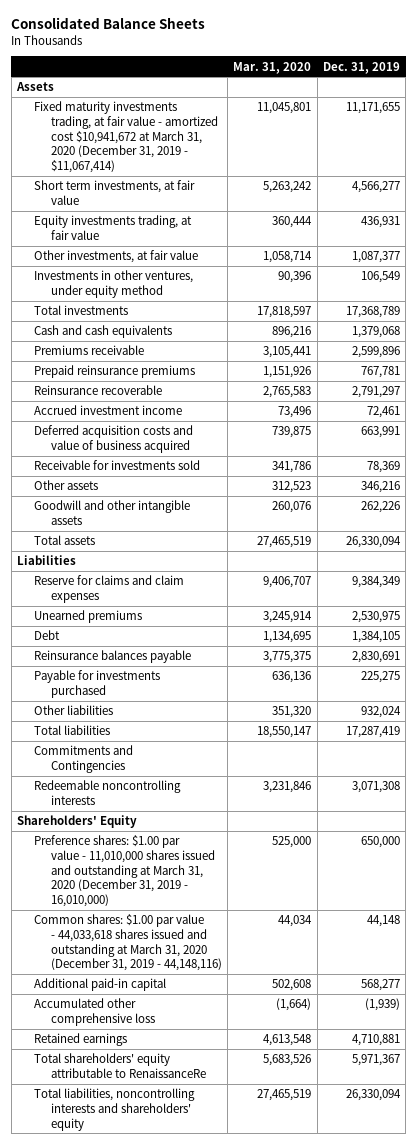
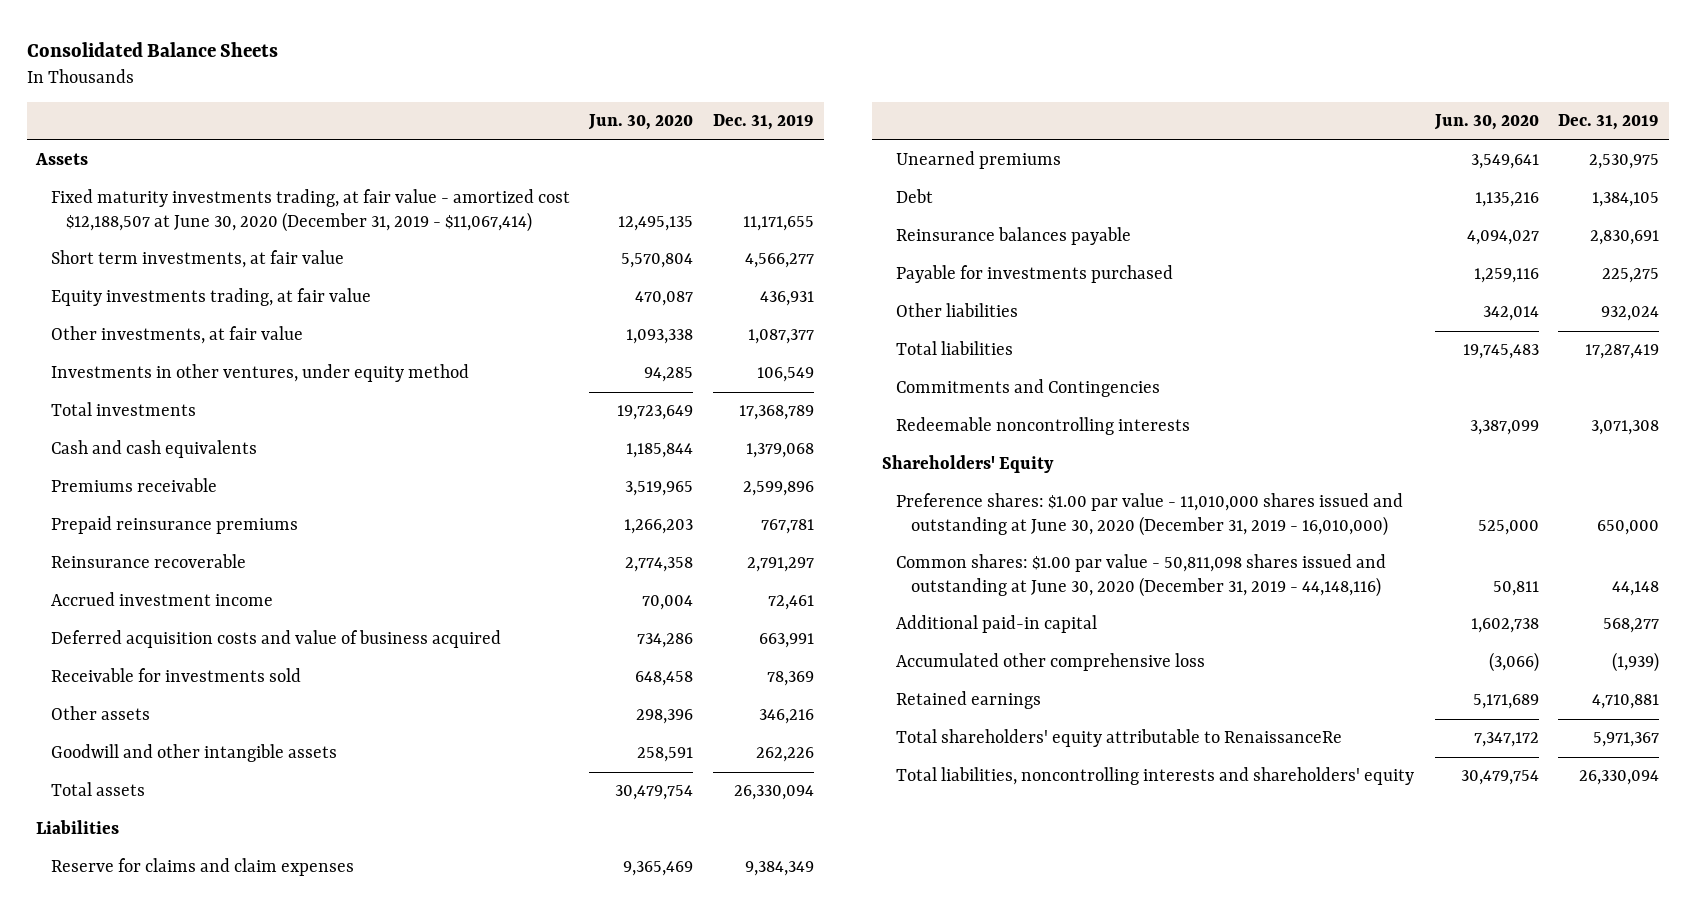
- | Mar. 31, 2020 | Dec. 31, 2019
+ | Jun. 30, 2020 | Dec. 31, 2019
- Fixed maturity investments trading, at fair value - amortized cost $10,941,672 at March 31, 2020 (December 31, 2019 - $11,067,414) | 11,045,801 | 11,171,655
+ Fixed maturity investments trading, at fair value - amortized cost $12,188,507 at June 30, 2020 (December 31, 2019 - $11,067,414) | 12,495,135 | 11,171,655
- Preference shares: $1.00 par value - 11,010,000 shares issued and outstanding at March 31, 2020 (December 31, 2019 - 16,010,000) | 525,000 | 650,000
- Common shares: $1.00 par value - 44,033,618 shares issued and outstanding at March 31, 2020 (December 31, 2019 - 44,148,116) | 44,034 | 44,148
+ Preference shares: $1.00 par value - 11,010,000 shares issued and outstanding at June 30, 2020 (December 31, 2019 - 16,010,000) | 525,000 | 650,000
+ Common shares: $1.00 par value - 50,811,098 shares issued and outstanding at June 30, 2020 (December 31, 2019 - 44,148,116) | 50,811 | 44,148

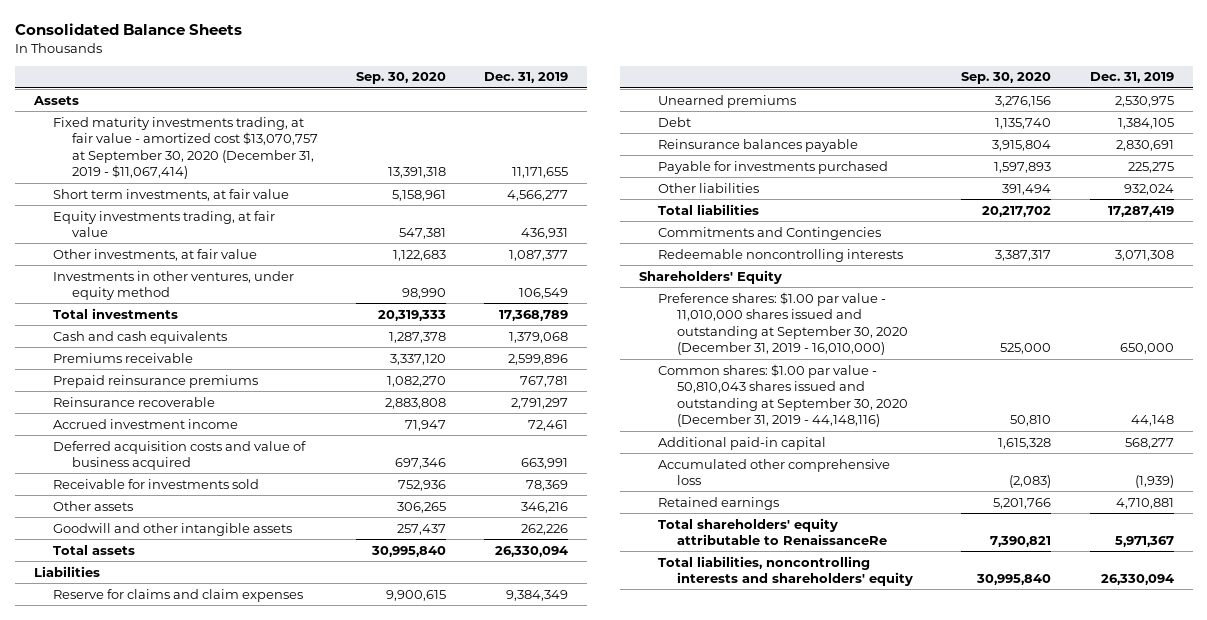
- | Jun. 30, 2020 | Dec. 31, 2019
+ | Sep. 30, 2020 | Dec. 31, 2019
- Fixed maturity investments trading, at fair value - amortized cost $12,188,507 at June 30, 2020 (December 31, 2019 - $11,067,414) | 12,495,135 | 11,171,655
+ Fixed maturity investments trading, at fair value - amortized cost $13,070,757 at September 30, 2020 (December 31, 2019 - $11,067,414) | 13,391,318 | 11,171,655
- Preference shares: $1.00 par value - 11,010,000 shares issued and outstanding at June 30, 2020 (December 31, 2019 - 16,010,000) | 525,000 | 650,000
- Common shares: $1.00 par value - 50,811,098 shares issued and outstanding at June 30, 2020 (December 31, 2019 - 44,148,116) | 50,811 | 44,148
+ Preference shares: $1.00 par value - 11,010,000 shares issued and outstanding at September 30, 2020 (December 31, 2019 - 16,010,000) | 525,000 | 650,000
+ Common shares: $1.00 par value - 50,810,043 shares issued and outstanding at September 30, 2020 (December 31, 2019 - 44,148,116) | 50,810 | 44,148

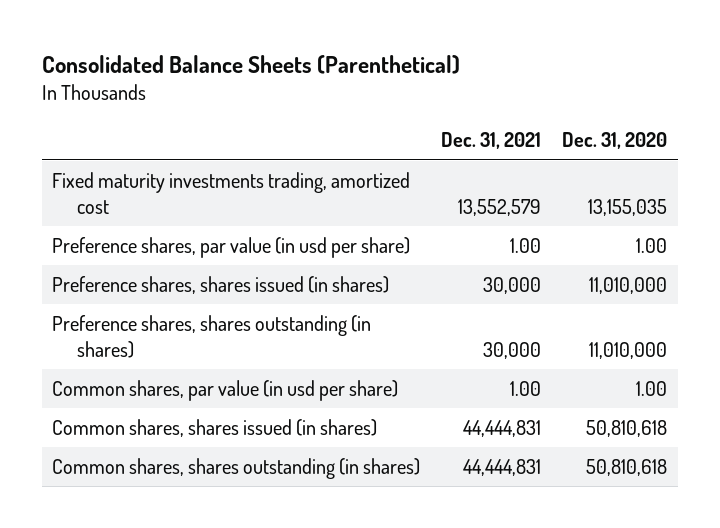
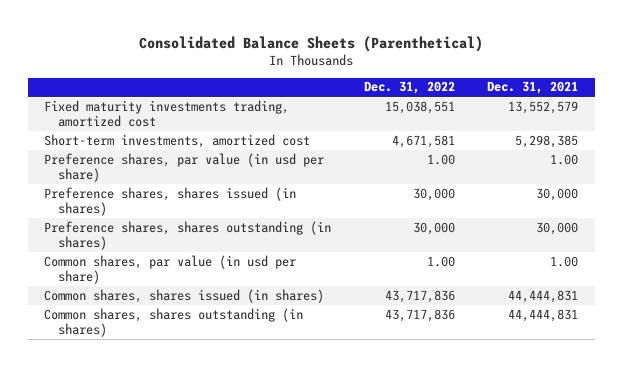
- | Dec. 31, 2021 | Dec. 31, 2020
+ | Dec. 31, 2022 | Dec. 31, 2021
+ Short-term investments, amortized cost | 4,671,581 | 5,298,385

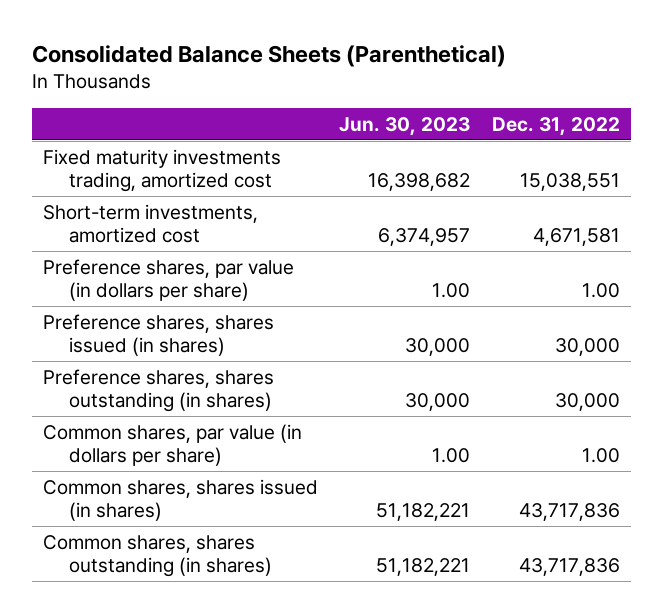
- | Dec. 31, 2022 | Dec. 31, 2021
+ | Jun. 30, 2023 | Dec. 31, 2022
- Preference shares, par value (in usd per share) | 1.00 | 1.00
+ Preference shares, par value (in dollars per share) | 1.00 | 1.00
- Common shares, par value (in usd per share) | 1.00 | 1.00
+ Common shares, par value (in dollars per share) | 1.00 | 1.00

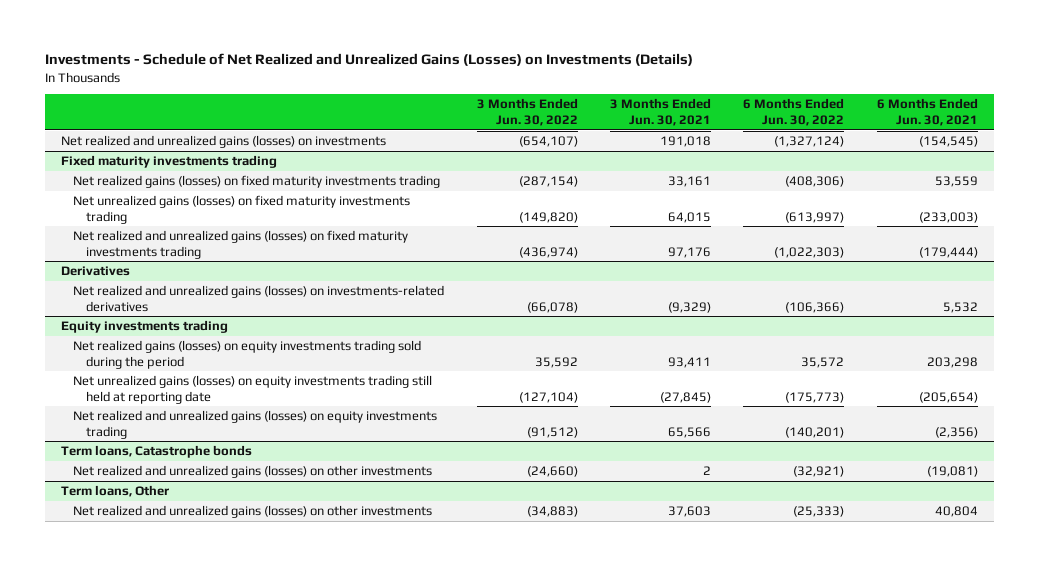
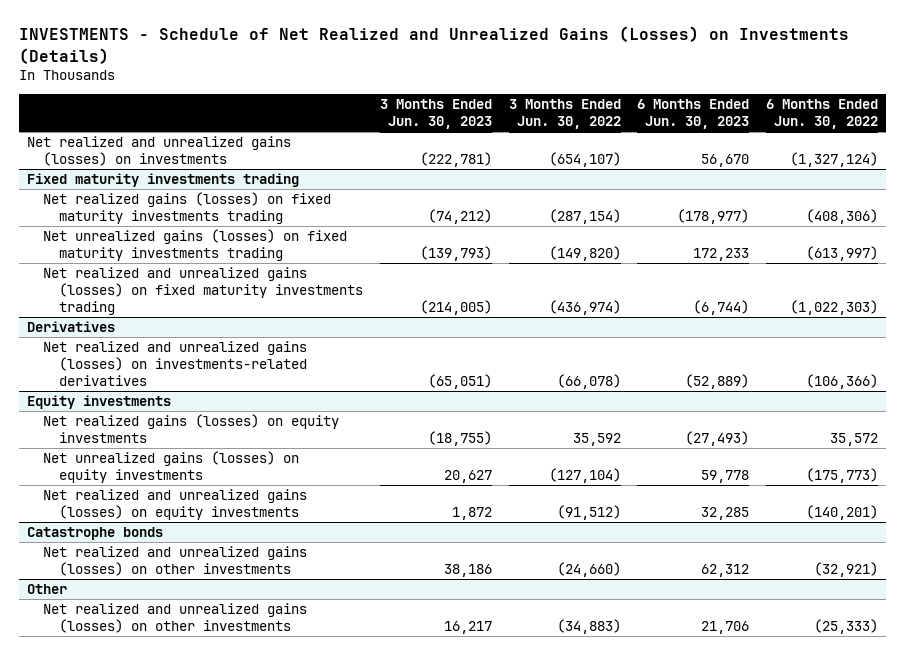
- Investments - Schedule of Net Realized and Unrealized Gains (Losses) on Investments (Details)
+ INVESTMENTS - Schedule of Net Realized and Unrealized Gains (Losses) on Investments (Details)
- | 3 Months Ended Jun. 30, 2022 | 3 Months Ended Jun. 30, 2021 | 6 Months Ended Jun. 30, 2022 | 6 Months Ended Jun. 30, 2021
+ | 3 Months Ended Jun. 30, 2023 | 3 Months Ended Jun. 30, 2022 | 6 Months Ended Jun. 30, 2023 | 6 Months Ended Jun. 30, 2022
- Equity investments trading
- Net realized gains (losses) on equity investments trading sold during the period | 35,592 | 93,411 | 35,572 | 203,298
- Net unrealized gains (losses) on equity investments trading still held at reporting date | (127,104) | (27,845) | (175,773) | (205,654)
- Net realized and unrealized gains (losses) on equity investments trading | (91,512) | 65,566 | (140,201) | (2,356)
- Term loans, Catastrophe bonds
+ Equity investments
+ Net realized gains (losses) on equity investments | (18,755) | 35,592 | (27,493) | 35,572
+ Net unrealized gains (losses) on equity investments | 20,627 | (127,104) | 59,778 | (175,773)
+ Net realized and unrealized gains (losses) on equity investments | 1,872 | (91,512) | 32,285 | (140,201)
+ Catastrophe bonds
- Term loans, Other
+ Other

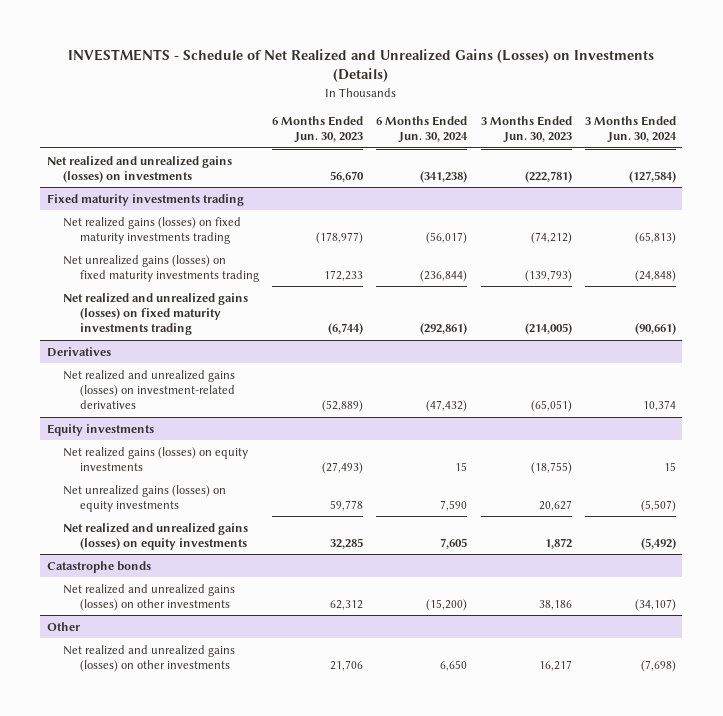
- | 3 Months Ended Jun. 30, 2023 | 3 Months Ended Jun. 30, 2022 | 6 Months Ended Jun. 30, 2023 | 6 Months Ended Jun. 30, 2022
+ | 6 Months Ended Jun. 30, 2023 | 6 Months Ended Jun. 30, 2024 | 3 Months Ended Jun. 30, 2023 | 3 Months Ended Jun. 30, 2024
@ Derivatives
- Net realized and unrealized gains (losses) on investments-related derivatives | (65,051) | (66,078) | (52,889) | (106,366)
+ Net realized and unrealized gains (losses) on investment-related derivatives | (52,889) | (47,432) | (65,051) | 10,374

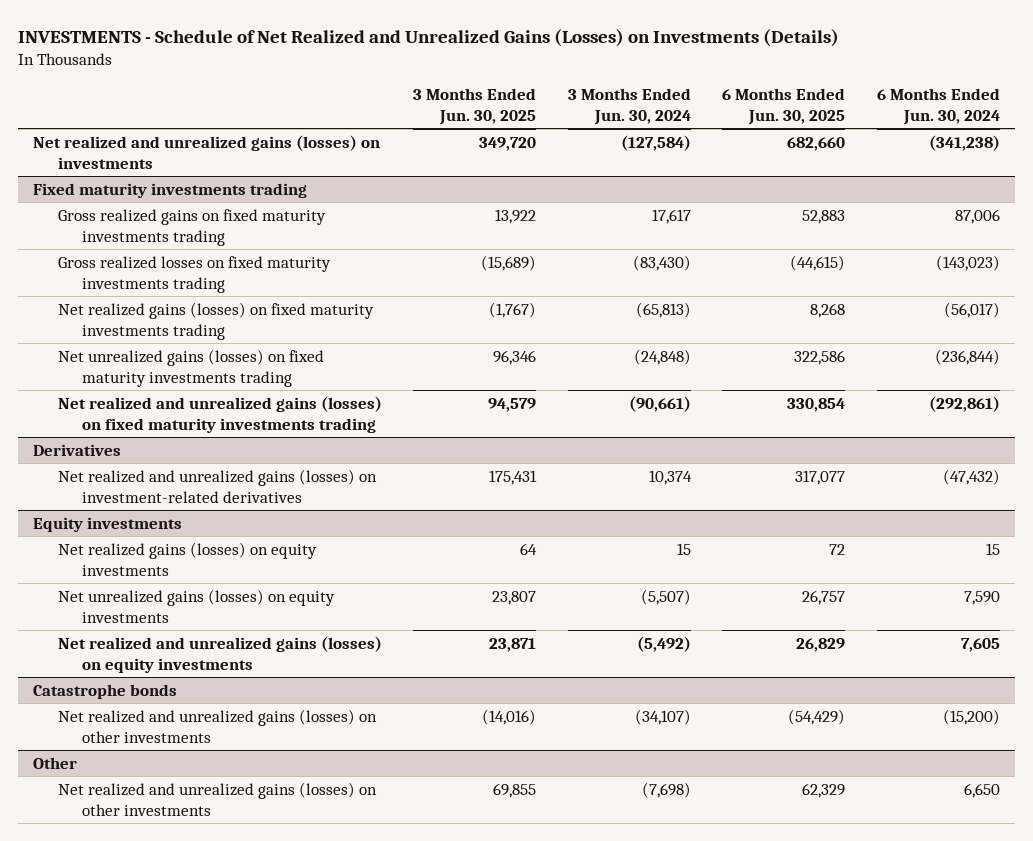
- | 6 Months Ended Jun. 30, 2023 | 6 Months Ended Jun. 30, 2024 | 3 Months Ended Jun. 30, 2023 | 3 Months Ended Jun. 30, 2024
+ | 3 Months Ended Jun. 30, 2025 | 3 Months Ended Jun. 30, 2024 | 6 Months Ended Jun. 30, 2025 | 6 Months Ended Jun. 30, 2024
@ Fixed maturity investments trading
+ Gross realized gains on fixed maturity investments trading | 13,922 | 17,617 | 52,883 | 87,006
+ Gross realized losses on fixed maturity investments trading | (15,689) | (83,430) | (44,615) | (143,023)

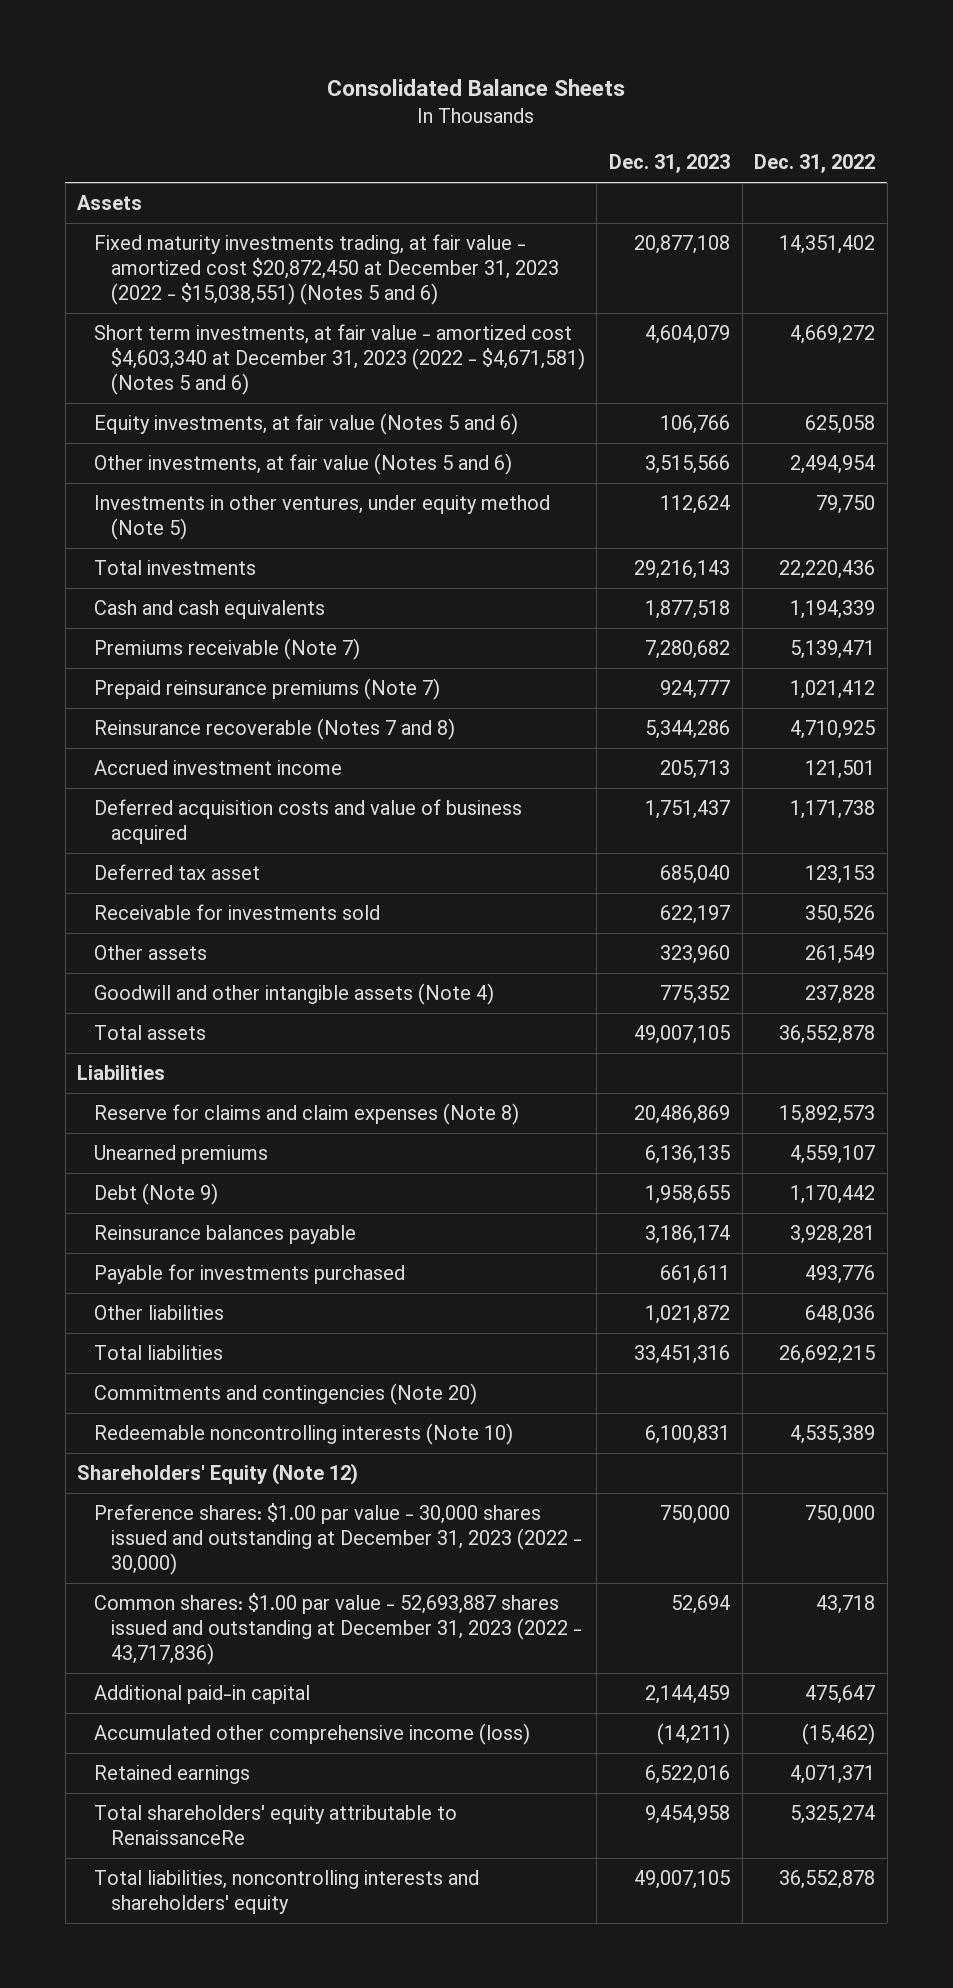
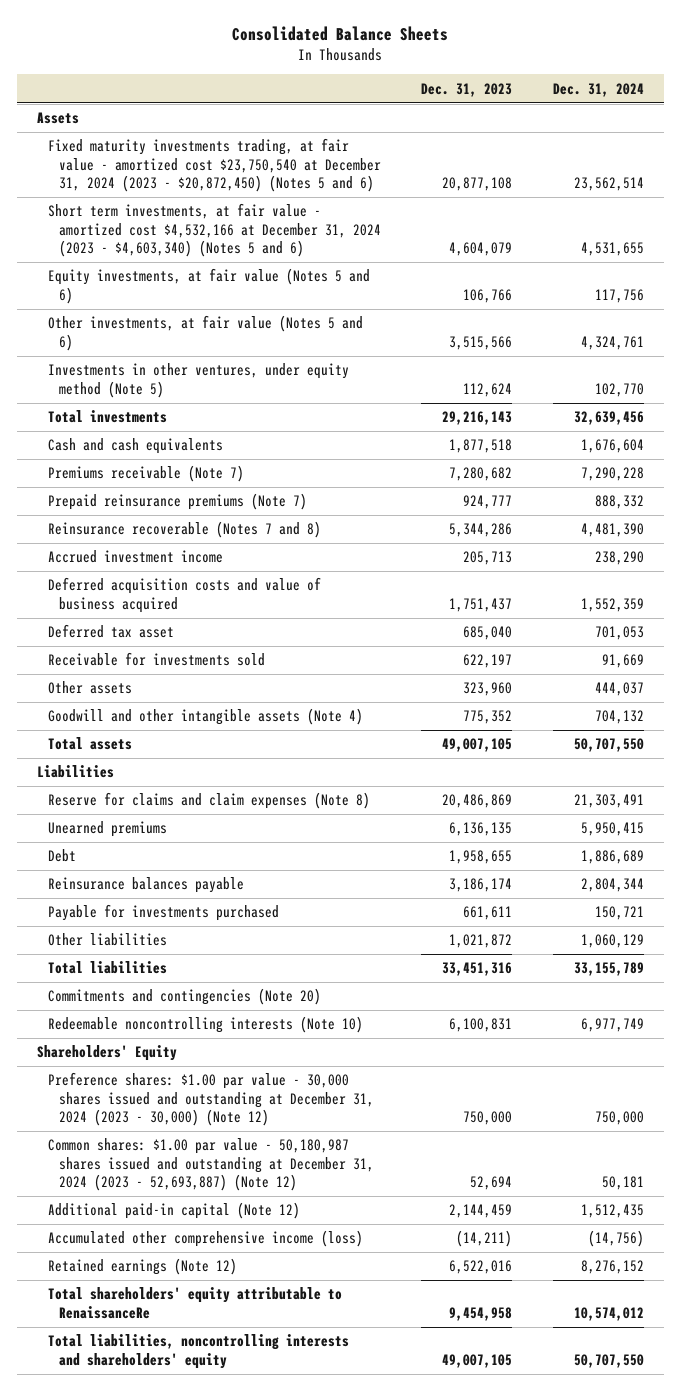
- | Dec. 31, 2023 | Dec. 31, 2022
+ | Dec. 31, 2023 | Dec. 31, 2024
- Fixed maturity investments trading, at fair value - amortized cost $20,872,450 at December 31, 2023 (2022 - $15,038,551) (Notes 5 and 6) | 20,877,108 | 14,351,402
- Short term investments, at fair value - amortized cost $4,603,340 at December 31, 2023 (2022 - $4,671,581) (Notes 5 and 6) | 4,604,079 | 4,669,272
+ Fixed maturity investments trading, at fair value - amortized cost $23,750,540 at December 31, 2024 (2023 - $20,872,450) (Notes 5 and 6) | 20,877,108 | 23,562,514
+ Short term investments, at fair value - amortized cost $4,532,166 at December 31, 2024 (2023 - $4,603,340) (Notes 5 and 6) | 4,604,079 | 4,531,655
- Debt (Note 9) | 1,958,655 | 1,170,442
+ Debt | 1,958,655 | 1,886,689
- Shareholders' Equity (Note 12)
- Preference shares: $1.00 par value - 30,000 shares issued and outstanding at December 31, 2023 (2022 - 30,000) | 750,000 | 750,000
- Common shares: $1.00 par value - 52,693,887 shares issued and outstanding at December 31, 2023 (2022 - 43,717,836) | 52,694 | 43,718
- Additional paid-in capital | 2,144,459 | 475,647
+ Shareholders' Equity
+ Preference shares: $1.00 par value - 30,000 shares issued and outstanding at December 31, 2024 (2023 - 30,000) (Note 12) | 750,000 | 750,000
+ Common shares: $1.00 par value - 50,180,987 shares issued and outstanding at December 31, 2024 (2023 - 52,693,887) (Note 12) | 52,694 | 50,181
+ Additional paid-in capital (Note 12) | 2,144,459 | 1,512,435
- Retained earnings | 6,522,016 | 4,071,371
+ Retained earnings (Note 12) | 6,522,016 | 8,276,152

